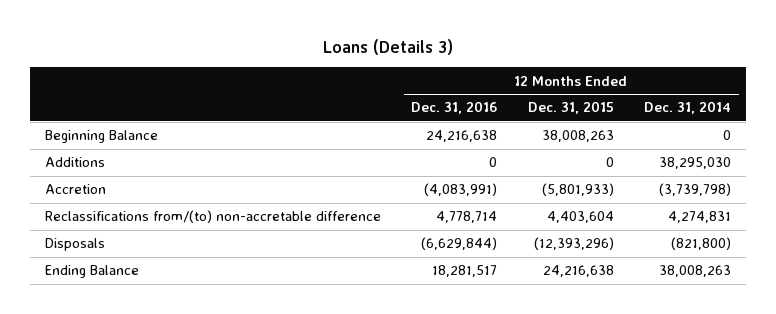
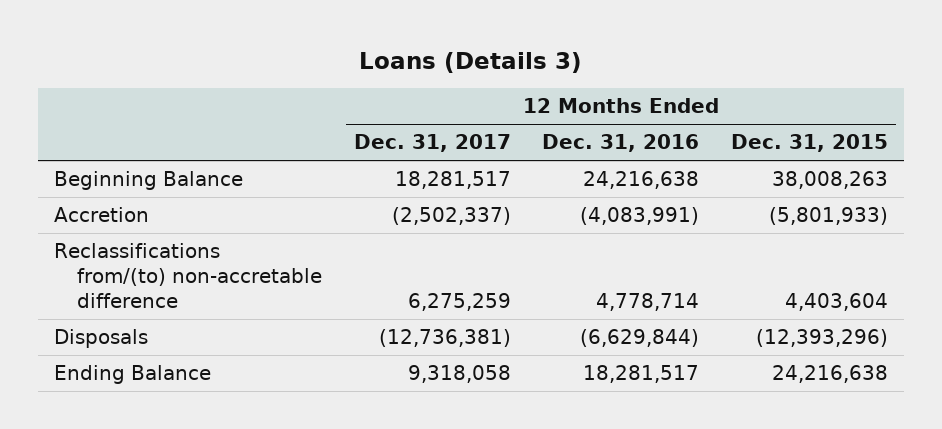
- | 12 Months Ended Dec. 31, 2016 | 12 Months Ended Dec. 31, 2015 | 12 Months Ended Dec. 31, 2014
+ | 12 Months Ended Dec. 31, 2017 | 12 Months Ended Dec. 31, 2016 | 12 Months Ended Dec. 31, 2015
- Additions | 0 | 0 | 38,295,030

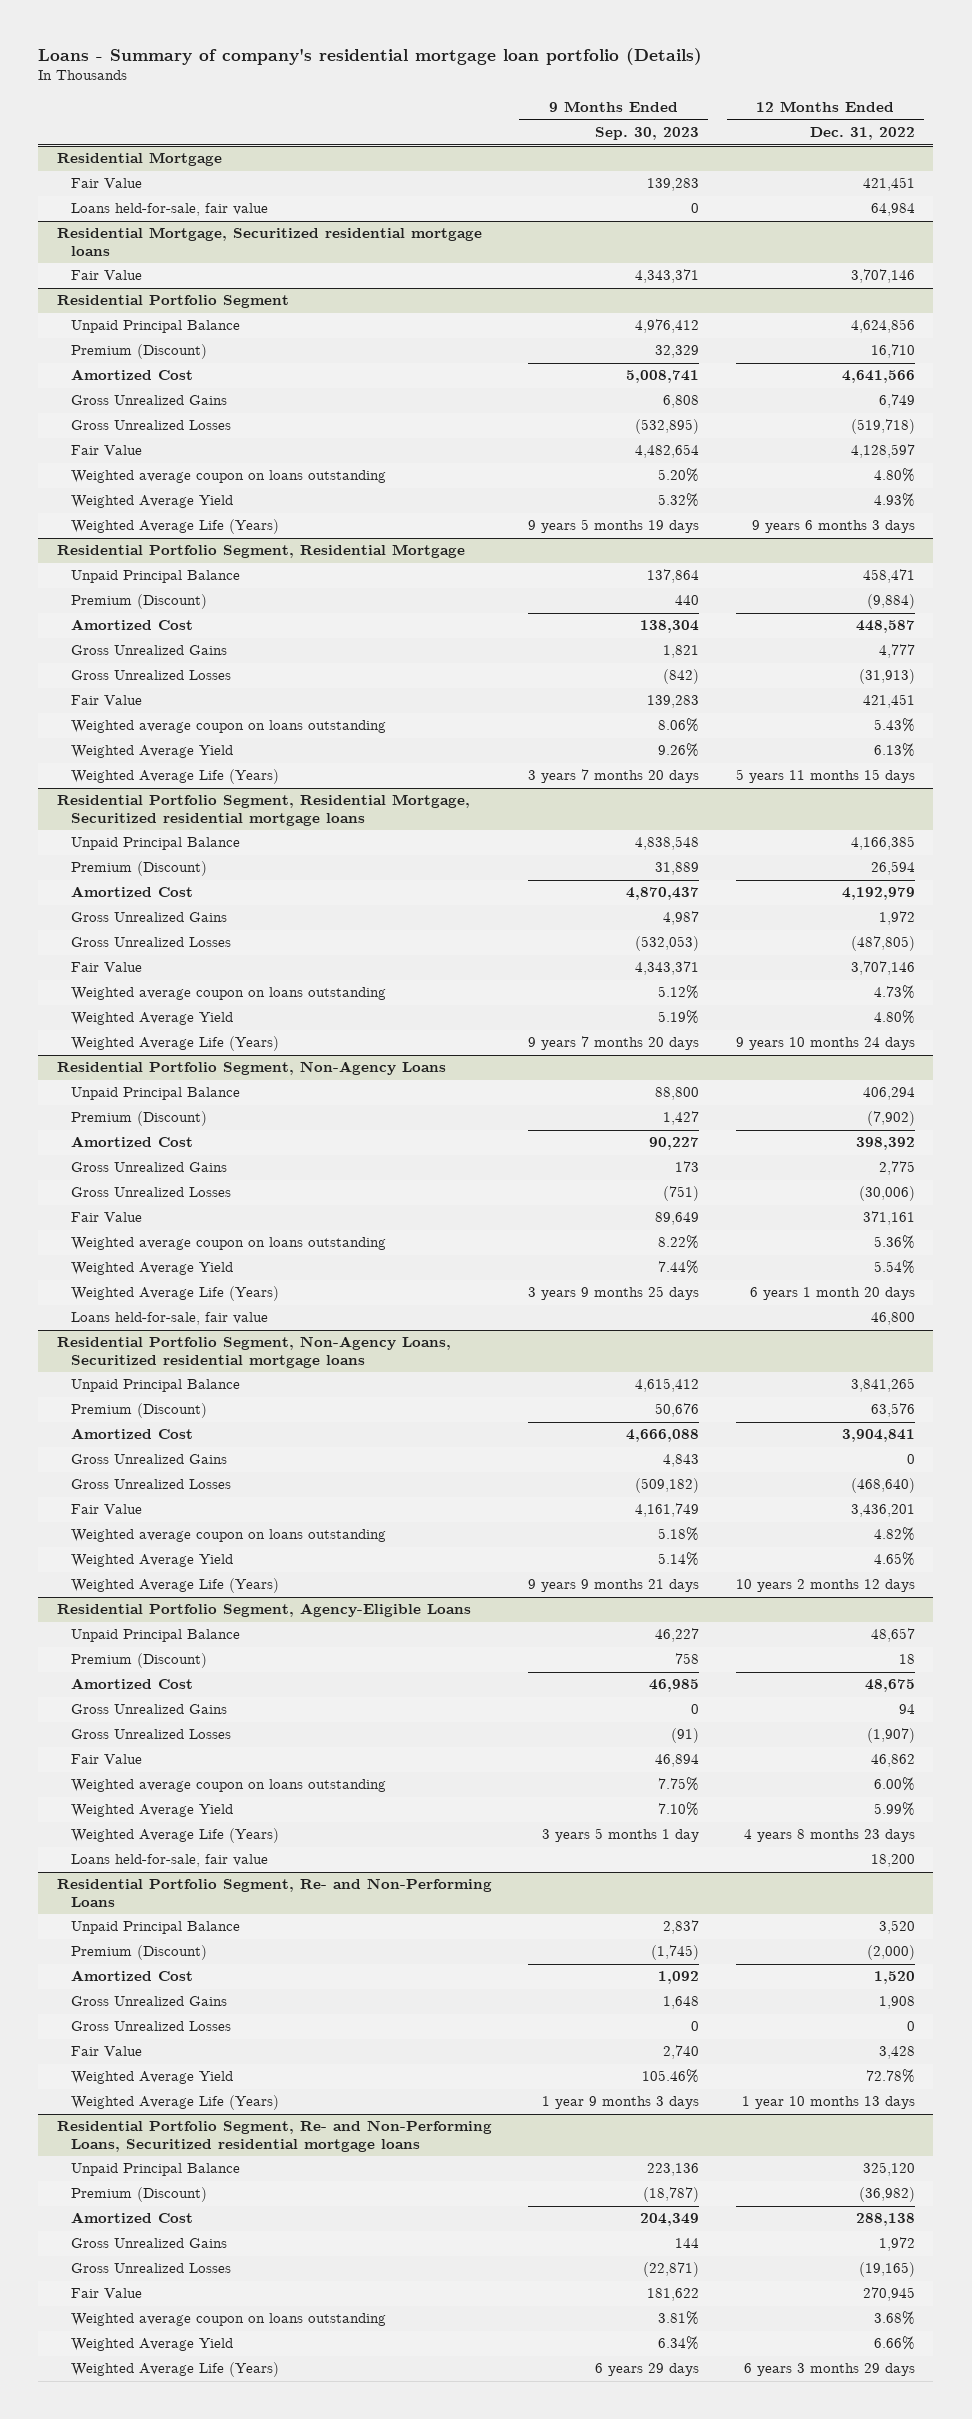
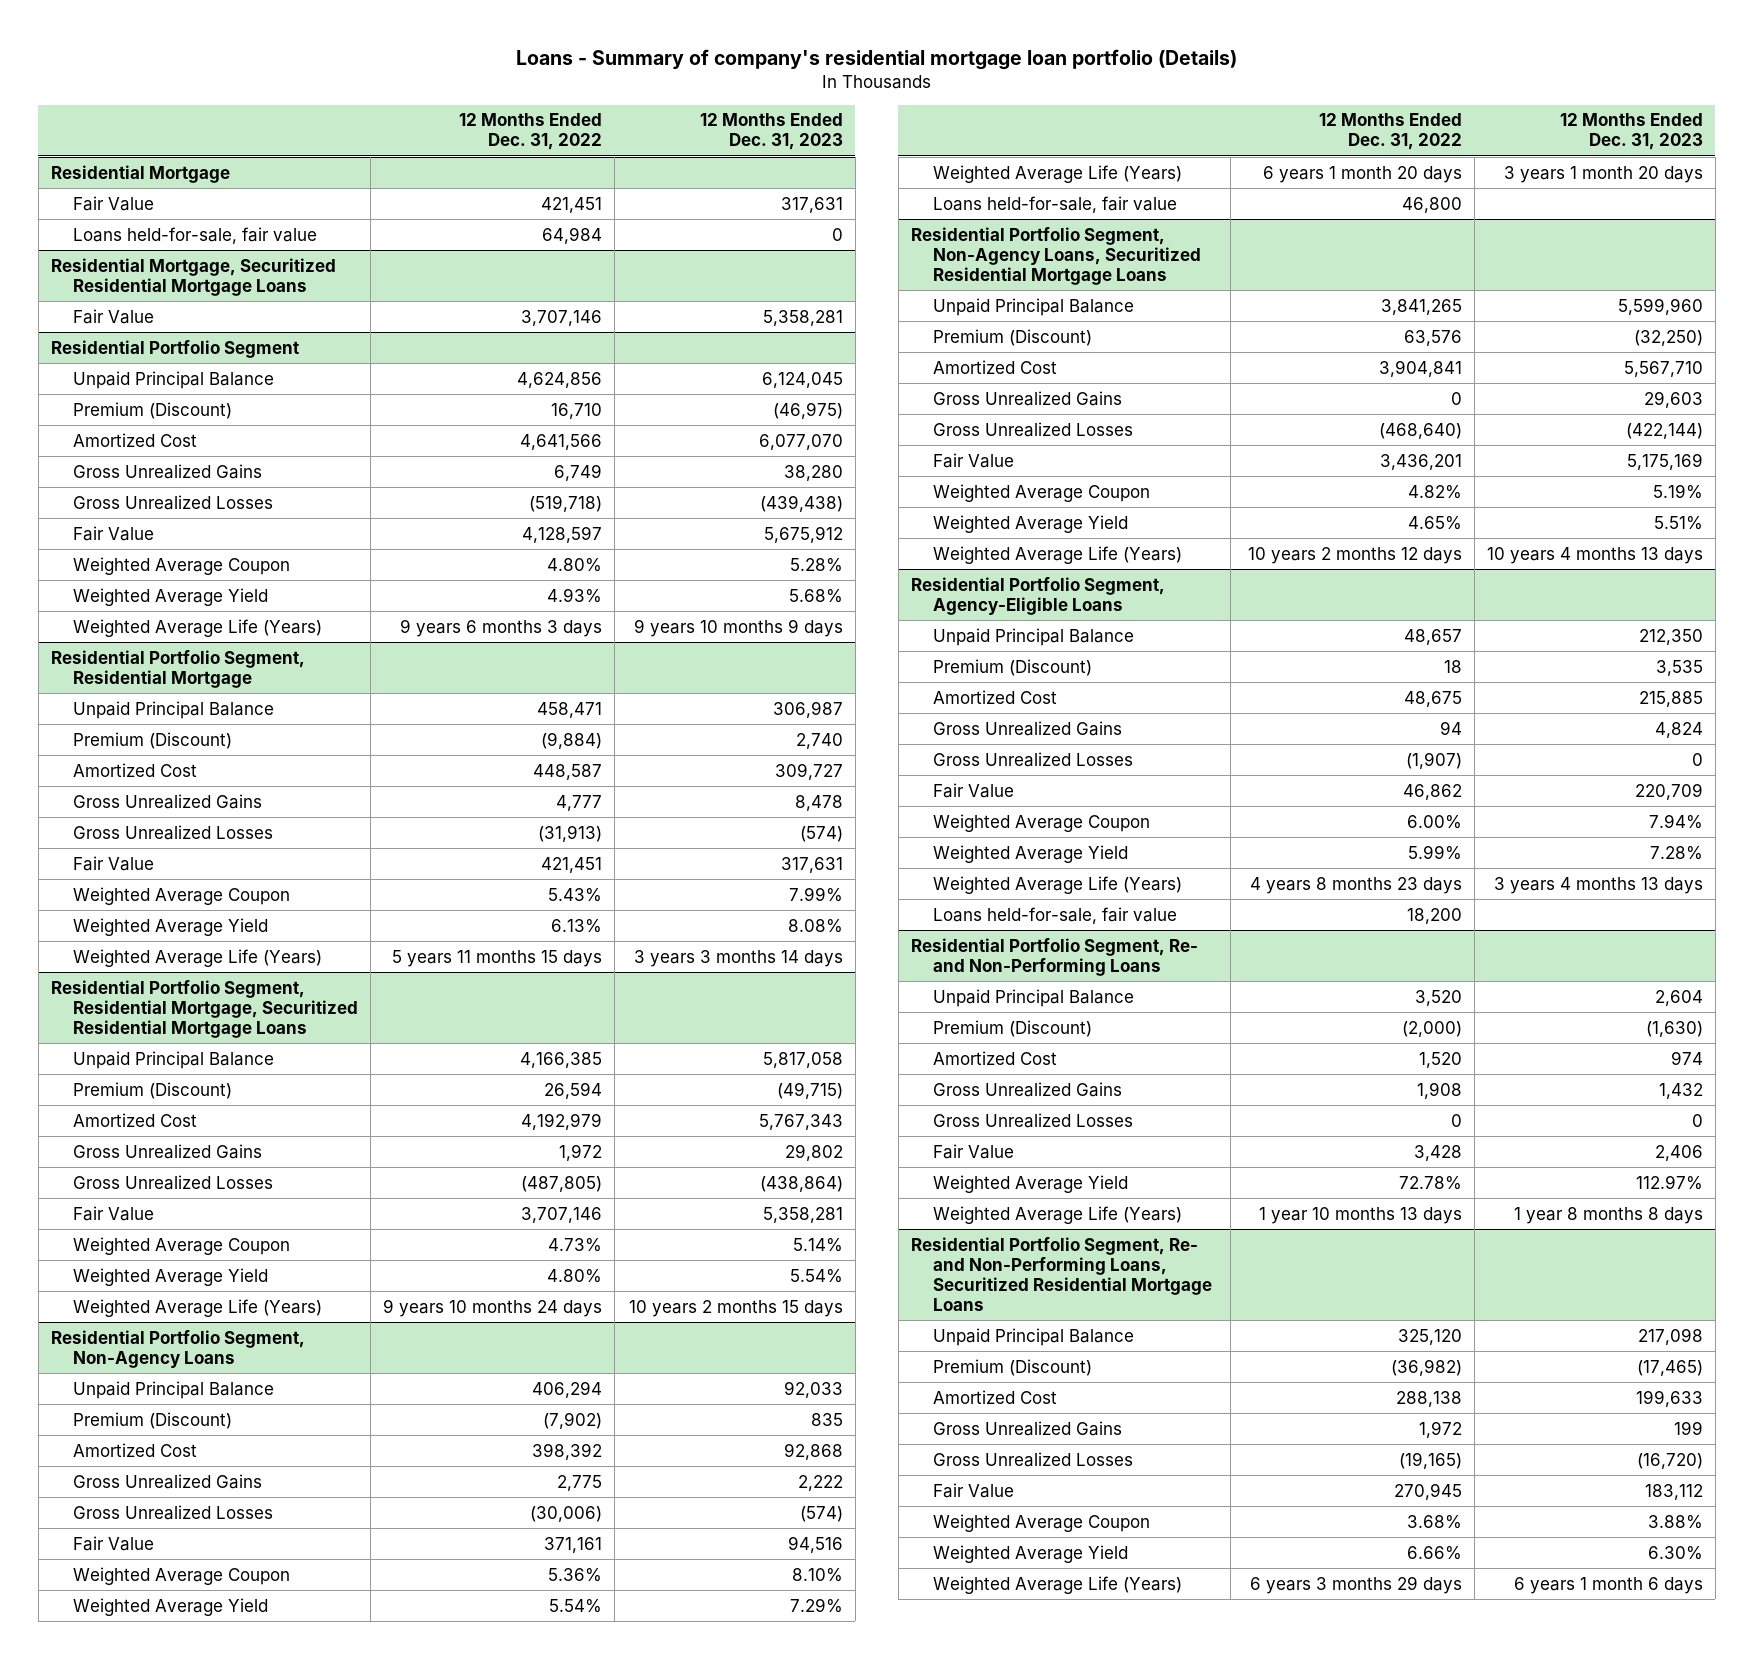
- | 9 Months Ended Sep. 30, 2023 | 12 Months Ended Dec. 31, 2022
+ | 12 Months Ended Dec. 31, 2022 | 12 Months Ended Dec. 31, 2023
- Residential Mortgage, Securitized residential mortgage loans
+ Residential Mortgage, Securitized Residential Mortgage Loans
@ Residential Portfolio Segment
- Weighted average coupon on loans outstanding | 5.20% | 4.80%
+ Weighted Average Coupon | 4.80% | 5.28%
@ Residential Portfolio Segment, Residential Mortgage
- Weighted average coupon on loans outstanding | 8.06% | 5.43%
+ Weighted Average Coupon | 5.43% | 7.99%
- Residential Portfolio Segment, Residential Mortgage, Securitized residential mortgage loans
+ Residential Portfolio Segment, Residential Mortgage, Securitized Residential Mortgage Loans
- Weighted average coupon on loans outstanding | 5.12% | 4.73%
+ Weighted Average Coupon | 4.73% | 5.14%
@ Residential Portfolio Segment, Non-Agency Loans
- Weighted average coupon on loans outstanding | 8.22% | 5.36%
+ Weighted Average Coupon | 5.36% | 8.10%
- Residential Portfolio Segment, Non-Agency Loans, Securitized residential mortgage loans
+ Residential Portfolio Segment, Non-Agency Loans, Securitized Residential Mortgage Loans
- Weighted average coupon on loans outstanding | 5.18% | 4.82%
+ Weighted Average Coupon | 4.82% | 5.19%
@ Residential Portfolio Segment, Agency-Eligible Loans
- Weighted average coupon on loans outstanding | 7.75% | 6.00%
+ Weighted Average Coupon | 6.00% | 7.94%
- Residential Portfolio Segment, Re- and Non-Performing Loans, Securitized residential mortgage loans
+ Residential Portfolio Segment, Re- and Non-Performing Loans, Securitized Residential Mortgage Loans
- Weighted average coupon on loans outstanding | 3.81% | 3.68%
+ Weighted Average Coupon | 3.68% | 3.88%

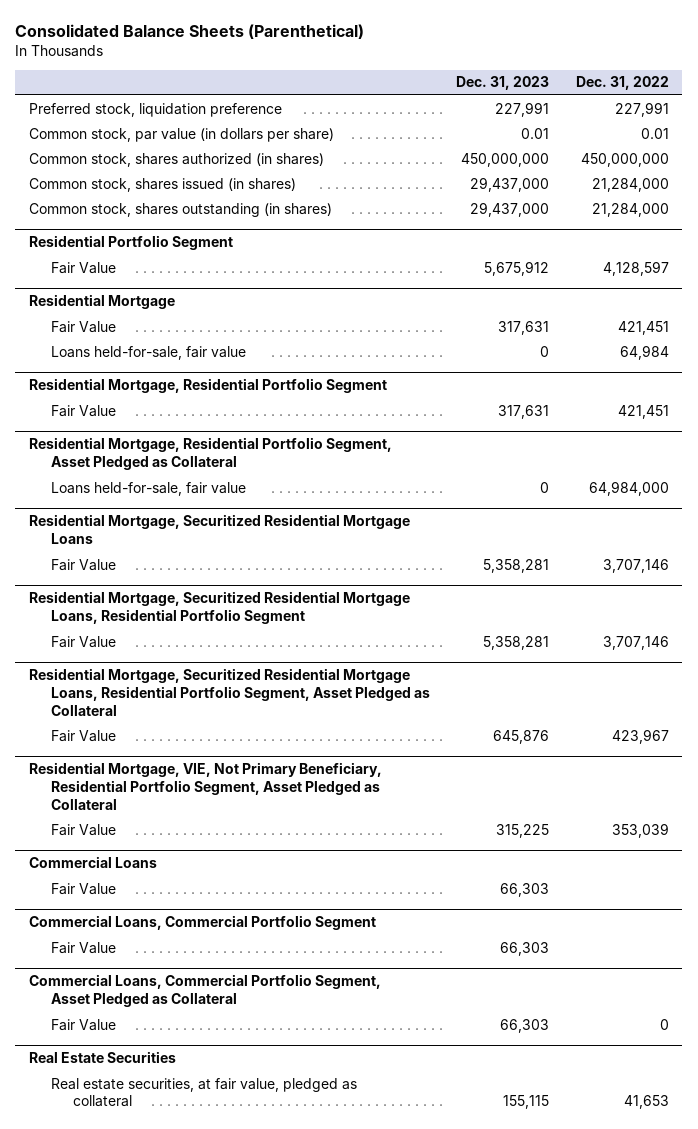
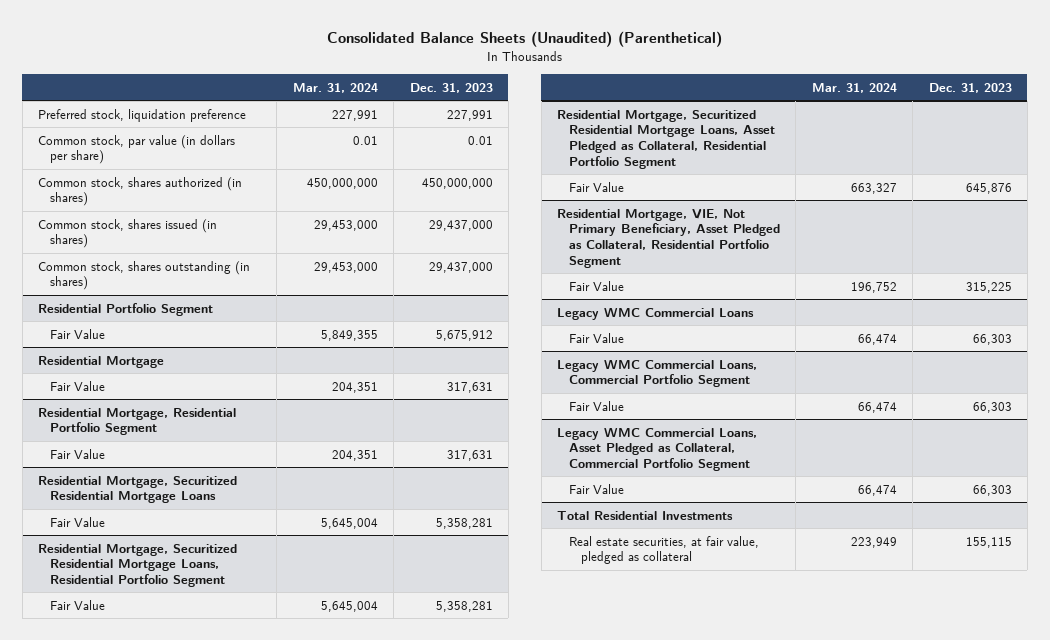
- Consolidated Balance Sheets (Parenthetical)
+ Consolidated Balance Sheets (Unaudited) (Parenthetical)
- | Dec. 31, 2023 | Dec. 31, 2022
+ | Mar. 31, 2024 | Dec. 31, 2023
@ Residential Mortgage
- Loans held-for-sale, fair value | 0 | 64,984
- Residential Mortgage, Residential Portfolio Segment, Asset Pledged as Collateral
- Loans held-for-sale, fair value | 0 | 64,984,000
- Residential Mortgage, Securitized Residential Mortgage Loans, Residential Portfolio Segment, Asset Pledged as Collateral
+ Residential Mortgage, Securitized Residential Mortgage Loans, Asset Pledged as Collateral, Residential Portfolio Segment
- Residential Mortgage, VIE, Not Primary Beneficiary, Residential Portfolio Segment, Asset Pledged as Collateral
+ Residential Mortgage, VIE, Not Primary Beneficiary, Asset Pledged as Collateral, Residential Portfolio Segment
- Commercial Loans
+ Legacy WMC Commercial Loans
- Commercial Loans, Commercial Portfolio Segment
+ Legacy WMC Commercial Loans, Commercial Portfolio Segment
- Commercial Loans, Commercial Portfolio Segment, Asset Pledged as Collateral
+ Legacy WMC Commercial Loans, Asset Pledged as Collateral, Commercial Portfolio Segment
- Real Estate Securities
+ Total Residential Investments

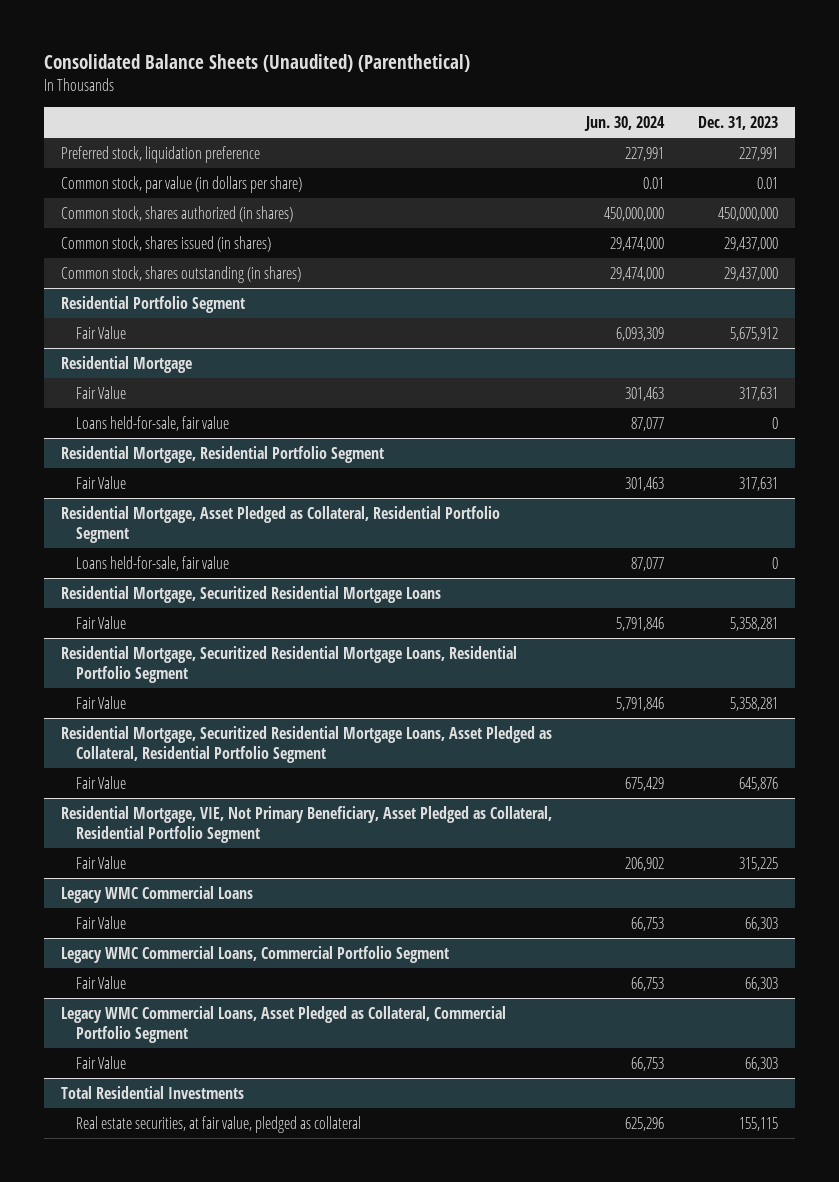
- | Mar. 31, 2024 | Dec. 31, 2023
+ | Jun. 30, 2024 | Dec. 31, 2023
@ Residential Mortgage
+ Loans held-for-sale, fair value | 87,077 | 0
+ Residential Mortgage, Asset Pledged as Collateral, Residential Portfolio Segment
+ Loans held-for-sale, fair value | 87,077 | 0

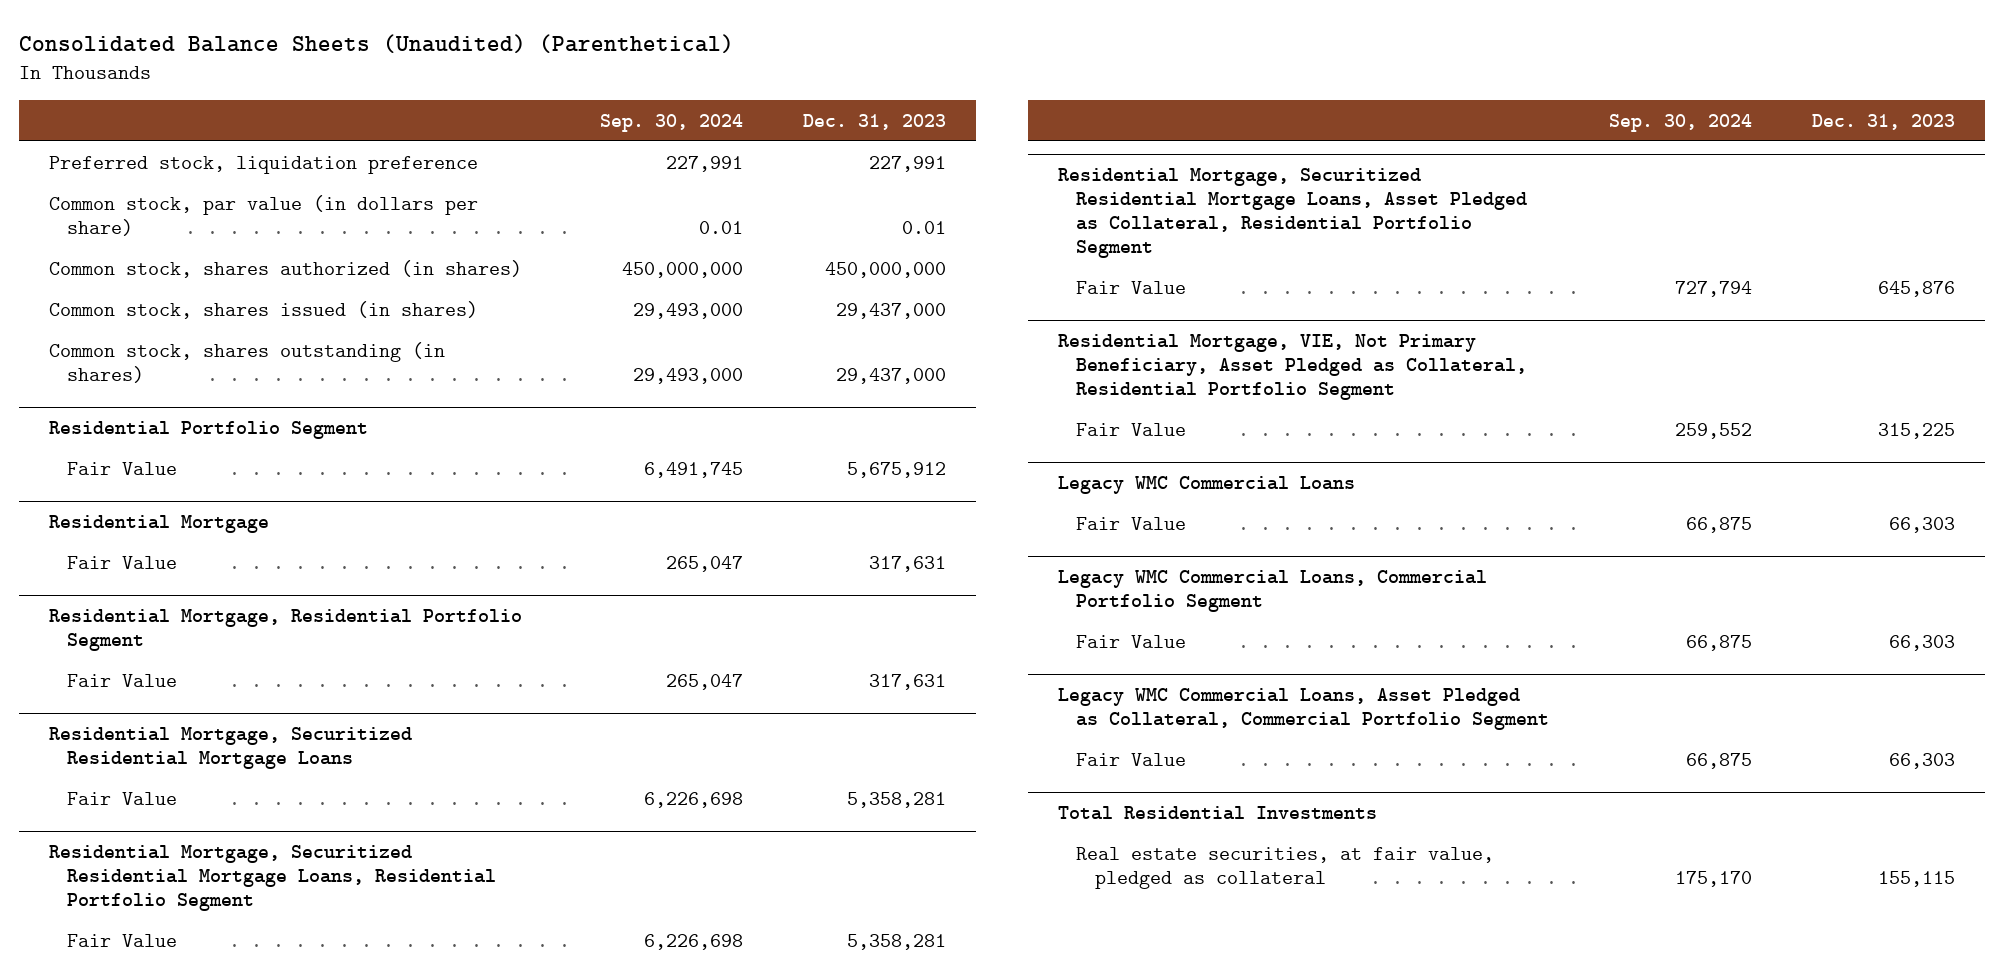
- | Jun. 30, 2024 | Dec. 31, 2023
+ | Sep. 30, 2024 | Dec. 31, 2023
@ Residential Mortgage
- Loans held-for-sale, fair value | 87,077 | 0
- Residential Mortgage, Asset Pledged as Collateral, Residential Portfolio Segment
- Loans held-for-sale, fair value | 87,077 | 0

